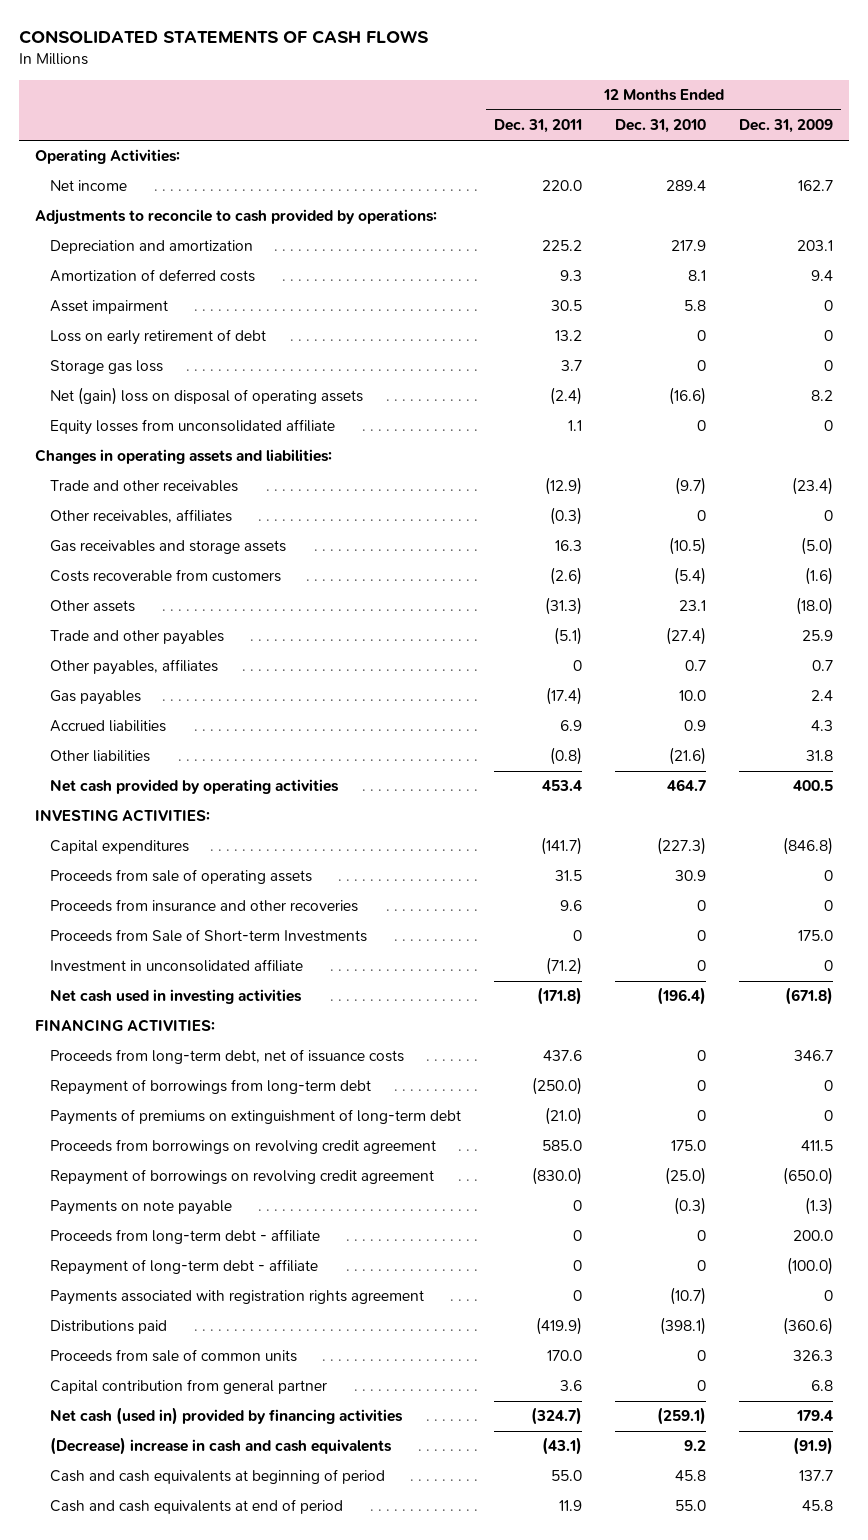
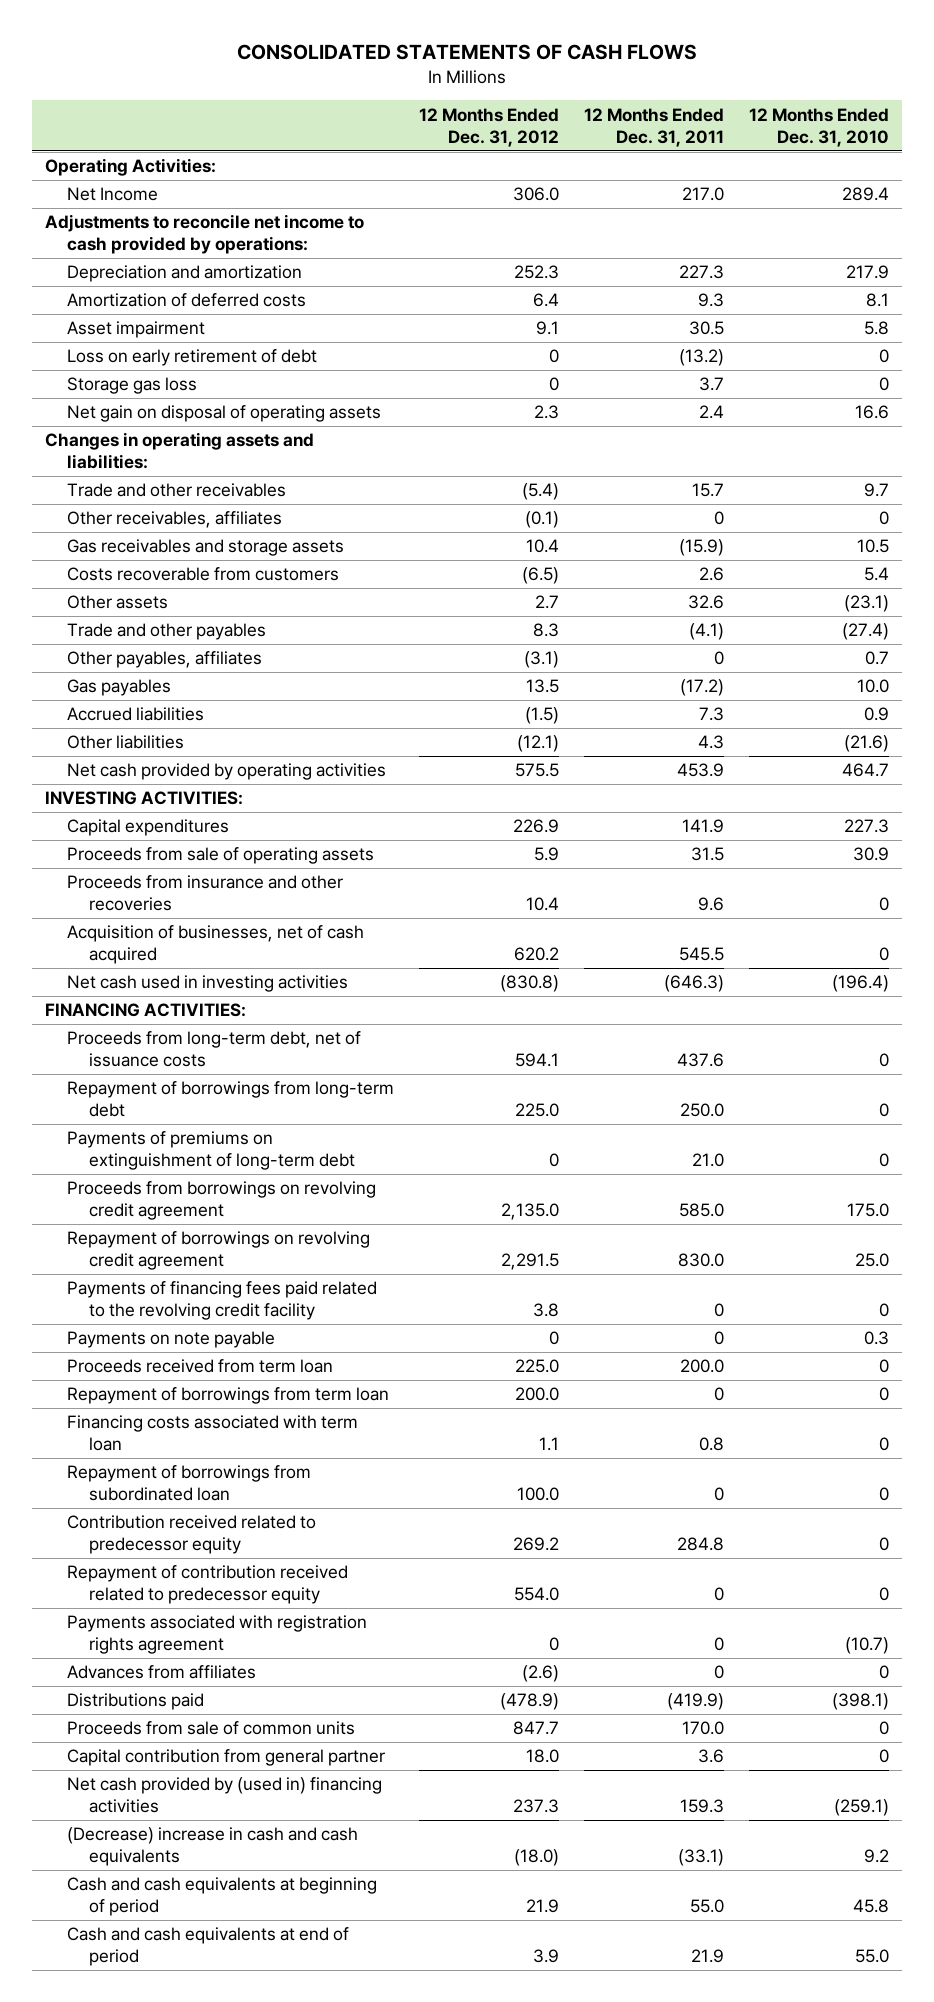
- | 12 Months Ended Dec. 31, 2011 | 12 Months Ended Dec. 31, 2010 | 12 Months Ended Dec. 31, 2009
+ | 12 Months Ended Dec. 31, 2012 | 12 Months Ended Dec. 31, 2011 | 12 Months Ended Dec. 31, 2010
- Net income | 220.0 | 289.4 | 162.7
- Adjustments to reconcile to cash provided by operations:
- Depreciation and amortization | 225.2 | 217.9 | 203.1
+ Net Income | 306.0 | 217.0 | 289.4
+ Adjustments to reconcile net income to cash provided by operations:
+ Depreciation and amortization | 252.3 | 227.3 | 217.9
- Loss on early retirement of debt | 13.2 | 0 | 0
+ Loss on early retirement of debt | 0 | (13.2) | 0
- Net (gain) loss on disposal of operating assets | (2.4) | (16.6) | 8.2
- Equity losses from unconsolidated affiliate | 1.1 | 0 | 0
+ Net gain on disposal of operating assets | 2.3 | 2.4 | 16.6
- Trade and other receivables | (12.9) | (9.7) | (23.4)
- Other receivables, affiliates | (0.3) | 0 | 0
- Gas receivables and storage assets | 16.3 | (10.5) | (5.0)
- Costs recoverable from customers | (2.6) | (5.4) | (1.6)
- Other assets | (31.3) | 23.1 | (18.0)
- Trade and other payables | (5.1) | (27.4) | 25.9
+ Trade and other receivables | (5.4) | 15.7 | 9.7
+ Other receivables, affiliates | (0.1) | 0 | 0
+ Gas receivables and storage assets | 10.4 | (15.9) | 10.5
+ Costs recoverable from customers | (6.5) | 2.6 | 5.4
+ Other assets | 2.7 | 32.6 | (23.1)
+ Trade and other payables | 8.3 | (4.1) | (27.4)
- Gas payables | (17.4) | 10.0 | 2.4
- Accrued liabilities | 6.9 | 0.9 | 4.3
- Other liabilities | (0.8) | (21.6) | 31.8
- Net cash provided by operating activities | 453.4 | 464.7 | 400.5
+ Gas payables | 13.5 | (17.2) | 10.0
+ Accrued liabilities | (1.5) | 7.3 | 0.9
+ Other liabilities | (12.1) | 4.3 | (21.6)
+ Net cash provided by operating activities | 575.5 | 453.9 | 464.7
- Capital expenditures | (141.7) | (227.3) | (846.8)
+ Capital expenditures | 226.9 | 141.9 | 227.3
- Proceeds from Sale of Short-term Investments | 0 | 0 | 175.0
- Investment in unconsolidated affiliate | (71.2) | 0 | 0
- Net cash used in investing activities | (171.8) | (196.4) | (671.8)
+ Acquisition of businesses, net of cash acquired | 620.2 | 545.5 | 0
+ Net cash used in investing activities | (830.8) | (646.3) | (196.4)
- Repayment of borrowings from long-term debt | (250.0) | 0 | 0
- Payments of premiums on extinguishment of long-term debt | (21.0) | 0 | 0
+ Repayment of borrowings from long-term debt | 225.0 | 250.0 | 0
+ Payments of premiums on extinguishment of long-term debt | 0 | 21.0 | 0
- Repayment of borrowings on revolving credit agreement | (830.0) | (25.0) | (650.0)
- Payments on note payable | 0 | (0.3) | (1.3)
- Proceeds from long-term debt - affiliate | 0 | 0 | 200.0
- Repayment of long-term debt - affiliate | 0 | 0 | (100.0)
+ Repayment of borrowings on revolving credit agreement | 2,291.5 | 830.0 | 25.0
+ Payments of financing fees paid related to the revolving credit facility | 3.8 | 0 | 0
+ Payments on note payable | 0 | 0 | 0.3
+ Proceeds received from term loan | 225.0 | 200.0 | 0
+ Repayment of borrowings from term loan | 200.0 | 0 | 0
+ Financing costs associated with term loan | 1.1 | 0.8 | 0
+ Repayment of borrowings from subordinated loan | 100.0 | 0 | 0
+ Contribution received related to predecessor equity | 269.2 | 284.8 | 0
+ Repayment of contribution received related to predecessor equity | 554.0 | 0 | 0
+ Advances from affiliates | (2.6) | 0 | 0
- Net cash (used in) provided by financing activities | (324.7) | (259.1) | 179.4
- (Decrease) increase in cash and cash equivalents | (43.1) | 9.2 | (91.9)
+ Net cash provided by (used in) financing activities | 237.3 | 159.3 | (259.1)
+ (Decrease) increase in cash and cash equivalents | (18.0) | (33.1) | 9.2
- Cash and cash equivalents at end of period | 11.9 | 55.0 | 45.8
+ Cash and cash equivalents at end of period | 3.9 | 21.9 | 55.0

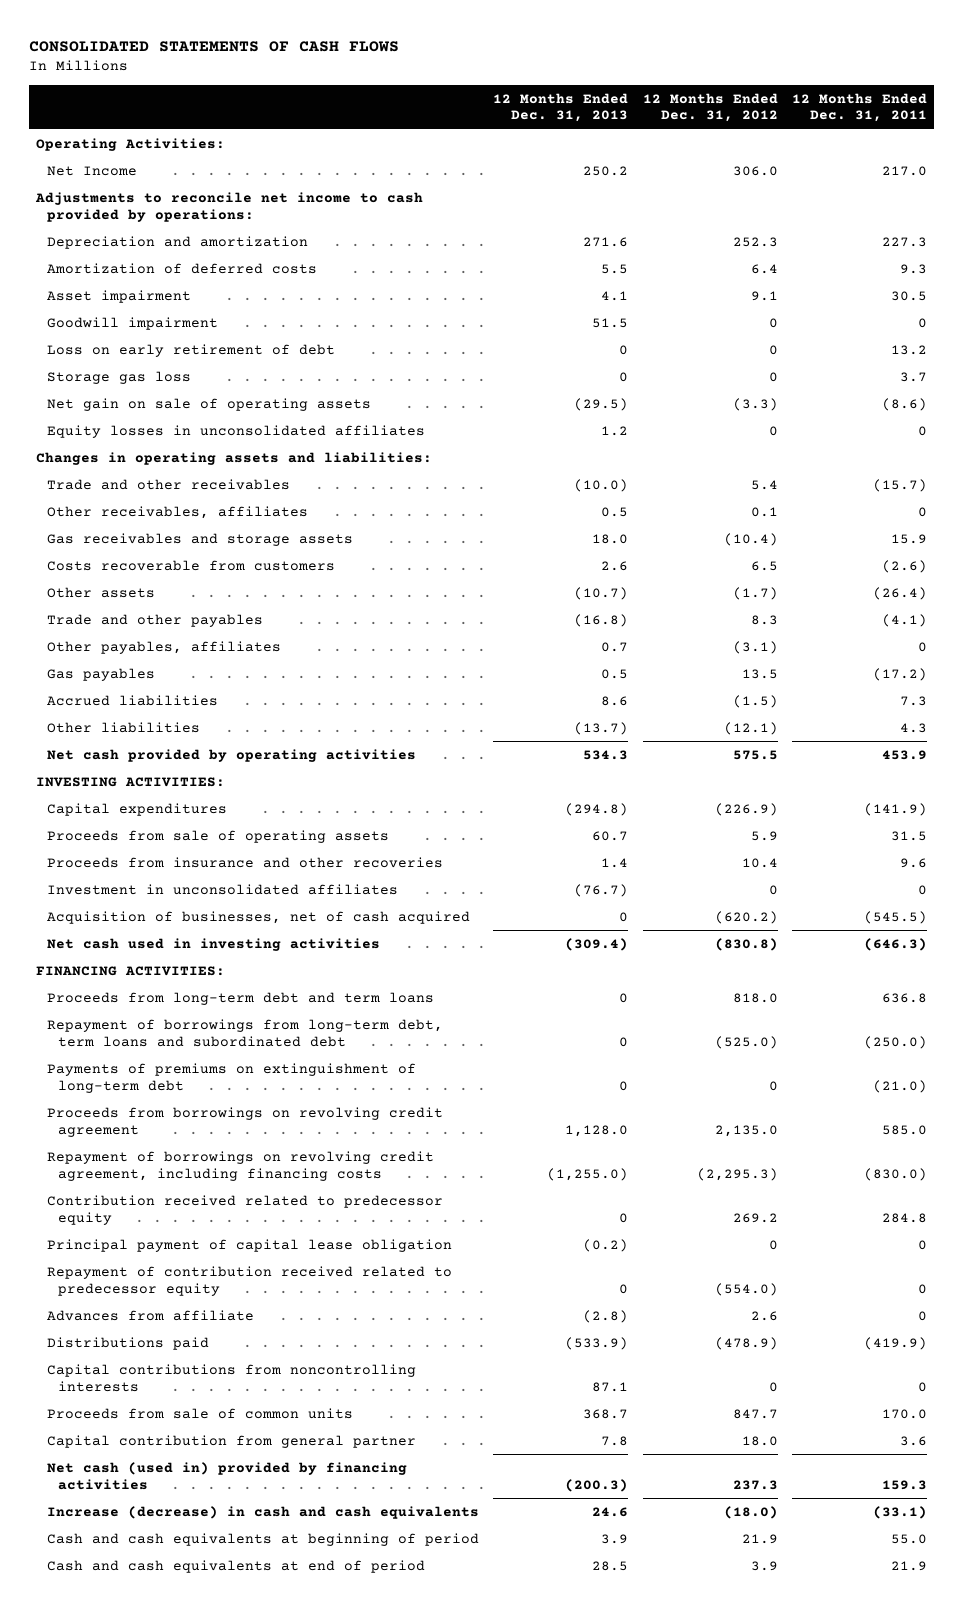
- | 12 Months Ended Dec. 31, 2012 | 12 Months Ended Dec. 31, 2011 | 12 Months Ended Dec. 31, 2010
+ | 12 Months Ended Dec. 31, 2013 | 12 Months Ended Dec. 31, 2012 | 12 Months Ended Dec. 31, 2011
- Loss on early retirement of debt | 0 | (13.2) | 0
+ Goodwill impairment | 51.5 | 0 | 0
+ Loss on early retirement of debt | 0 | 0 | 13.2
- Net gain on disposal of operating assets | 2.3 | 2.4 | 16.6
+ Net gain on sale of operating assets | (29.5) | (3.3) | (8.6)
+ Equity losses in unconsolidated affiliates | 1.2 | 0 | 0
- Trade and other receivables | (5.4) | 15.7 | 9.7
- Other receivables, affiliates | (0.1) | 0 | 0
- Gas receivables and storage assets | 10.4 | (15.9) | 10.5
- Costs recoverable from customers | (6.5) | 2.6 | 5.4
- Other assets | 2.7 | 32.6 | (23.1)
+ Trade and other receivables | (10.0) | 5.4 | (15.7)
+ Other receivables, affiliates | 0.5 | 0.1 | 0
+ Gas receivables and storage assets | 18.0 | (10.4) | 15.9
+ Costs recoverable from customers | 2.6 | 6.5 | (2.6)
+ Other assets | (10.7) | (1.7) | (26.4)
- Capital expenditures | 226.9 | 141.9 | 227.3
+ Capital expenditures | (294.8) | (226.9) | (141.9)
- Acquisition of businesses, net of cash acquired | 620.2 | 545.5 | 0
+ Investment in unconsolidated affiliates | (76.7) | 0 | 0
+ Acquisition of businesses, net of cash acquired | 0 | (620.2) | (545.5)
- Proceeds from long-term debt, net of issuance costs | 594.1 | 437.6 | 0
- Repayment of borrowings from long-term debt | 225.0 | 250.0 | 0
- Payments of premiums on extinguishment of long-term debt | 0 | 21.0 | 0
+ Proceeds from long-term debt and term loans | 0 | 818.0 | 636.8
+ Repayment of borrowings from long-term debt, term loans and subordinated debt | 0 | (525.0) | (250.0)
+ Payments of premiums on extinguishment of long-term debt | 0 | 0 | (21.0)
- Repayment of borrowings on revolving credit agreement | 2,291.5 | 830.0 | 25.0
- Payments of financing fees paid related to the revolving credit facility | 3.8 | 0 | 0
- Payments on note payable | 0 | 0 | 0.3
- Proceeds received from term loan | 225.0 | 200.0 | 0
- Repayment of borrowings from term loan | 200.0 | 0 | 0
- Financing costs associated with term loan | 1.1 | 0.8 | 0
- Repayment of borrowings from subordinated loan | 100.0 | 0 | 0
+ Repayment of borrowings on revolving credit agreement, including financing costs | (1,255.0) | (2,295.3) | (830.0)
- Repayment of contribution received related to predecessor equity | 554.0 | 0 | 0
- Payments associated with registration rights agreement | 0 | 0 | (10.7)
- Advances from affiliates | (2.6) | 0 | 0
+ Principal payment of capital lease obligation | (0.2) | 0 | 0
+ Repayment of contribution received related to predecessor equity | 0 | (554.0) | 0
+ Advances from affiliate | (2.8) | 2.6 | 0
+ Capital contributions from noncontrolling interests | 87.1 | 0 | 0
- Net cash provided by (used in) financing activities | 237.3 | 159.3 | (259.1)
- (Decrease) increase in cash and cash equivalents | (18.0) | (33.1) | 9.2
+ Net cash (used in) provided by financing activities | (200.3) | 237.3 | 159.3
+ Increase (decrease) in cash and cash equivalents | 24.6 | (18.0) | (33.1)

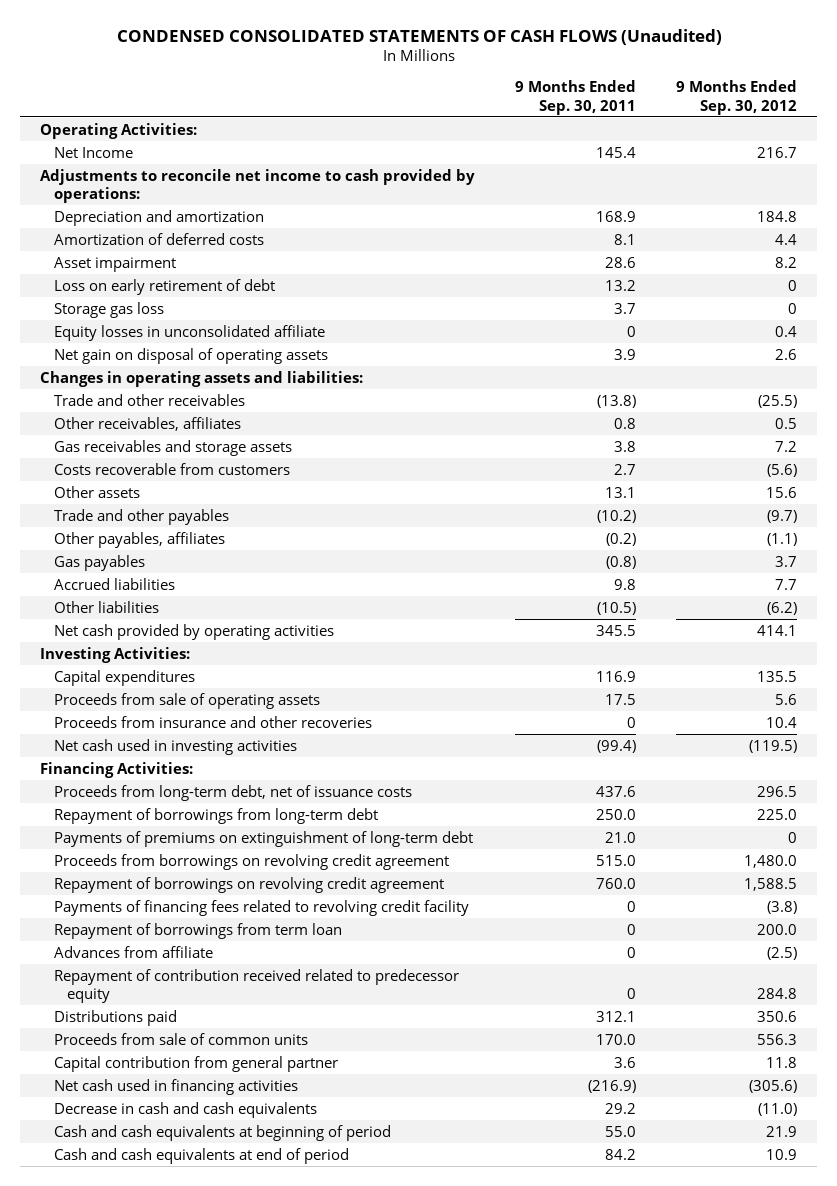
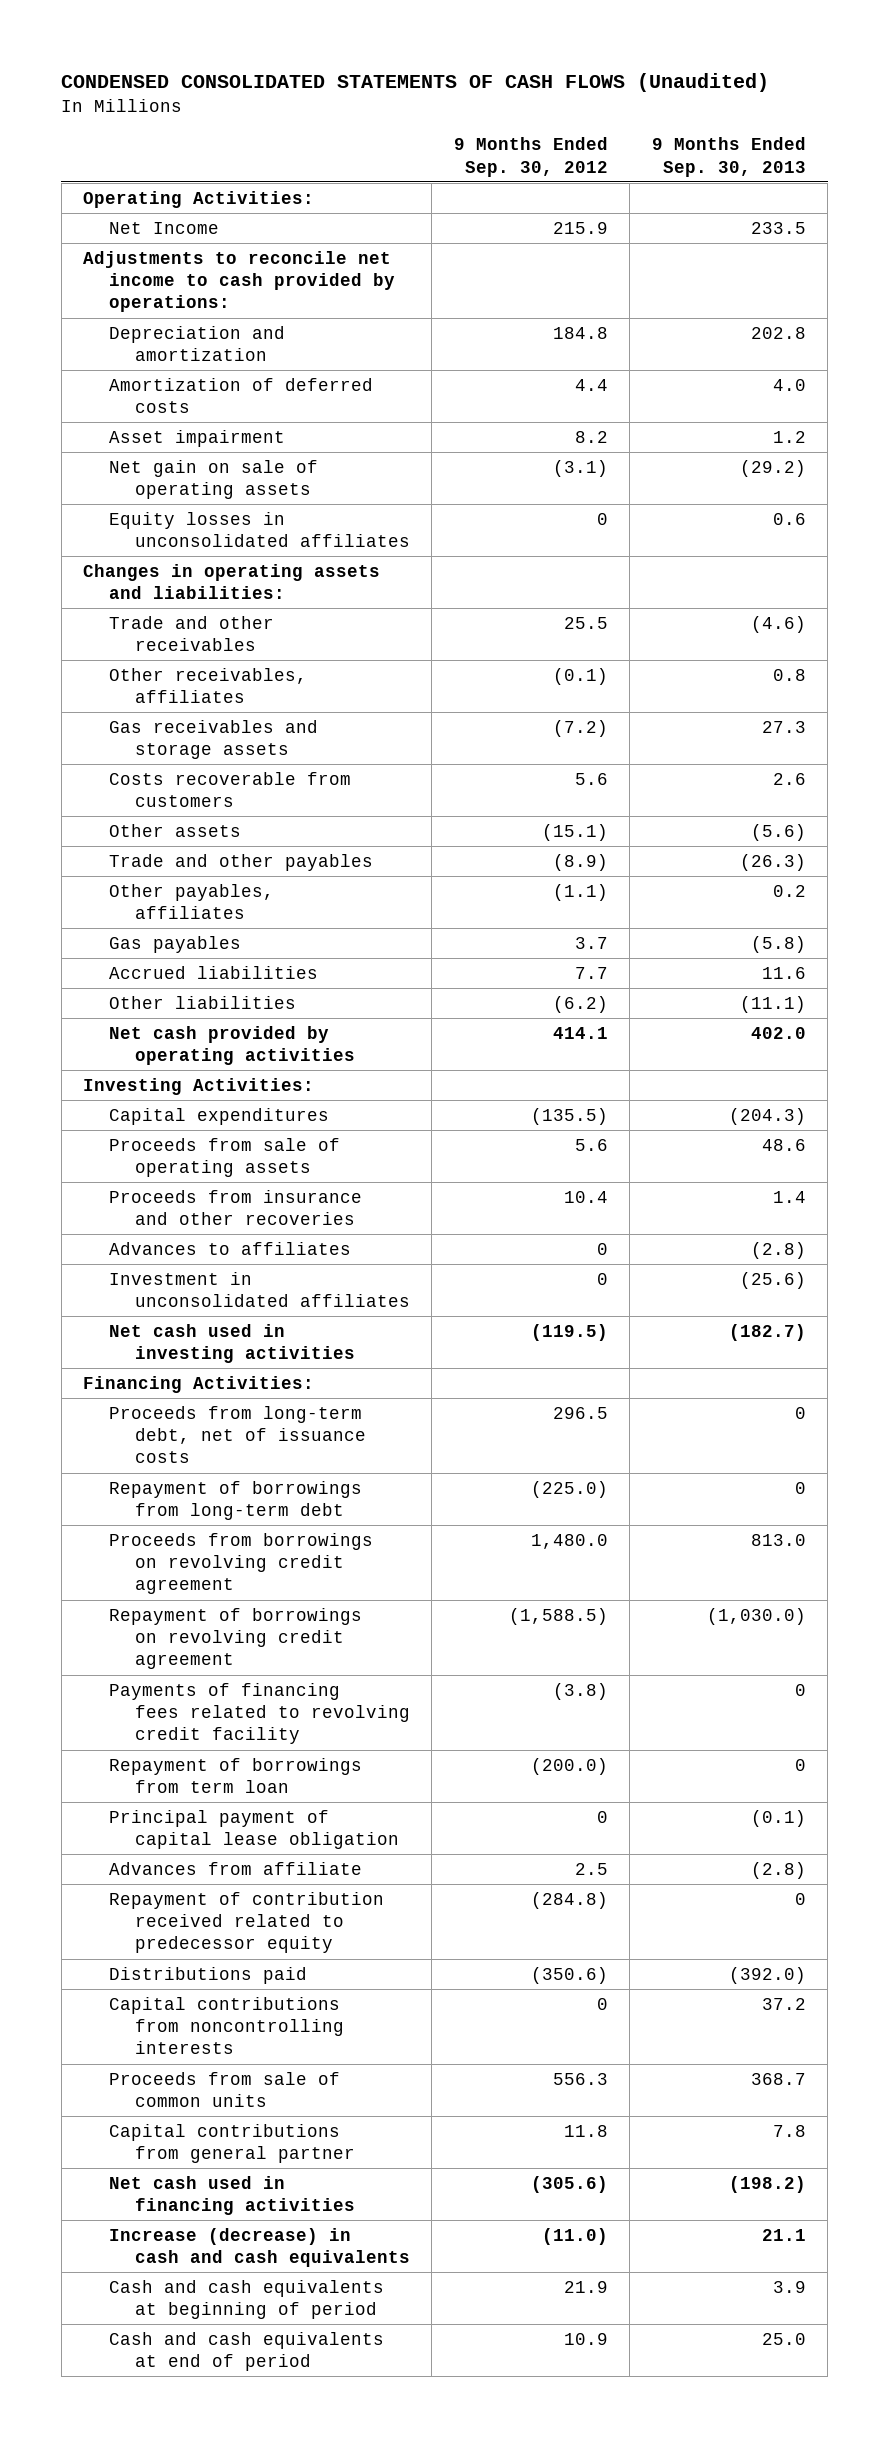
- | 9 Months Ended Sep. 30, 2011 | 9 Months Ended Sep. 30, 2012
+ | 9 Months Ended Sep. 30, 2012 | 9 Months Ended Sep. 30, 2013
- Net Income | 145.4 | 216.7
+ Net Income | 215.9 | 233.5
- Loss on early retirement of debt | 13.2 | 0
- Storage gas loss | 3.7 | 0
- Equity losses in unconsolidated affiliate | 0 | 0.4
- Net gain on disposal of operating assets | 3.9 | 2.6
+ Net gain on sale of operating assets | (3.1) | (29.2)
+ Equity losses in unconsolidated affiliates | 0 | 0.6
- Trade and other receivables | (13.8) | (25.5)
- Other receivables, affiliates | 0.8 | 0.5
- Gas receivables and storage assets | 3.8 | 7.2
- Costs recoverable from customers | 2.7 | (5.6)
- Other assets | 13.1 | 15.6
- Trade and other payables | (10.2) | (9.7)
+ Trade and other receivables | 25.5 | (4.6)
+ Other receivables, affiliates | (0.1) | 0.8
+ Gas receivables and storage assets | (7.2) | 27.3
+ Costs recoverable from customers | 5.6 | 2.6
+ Other assets | (15.1) | (5.6)
+ Trade and other payables | (8.9) | (26.3)
- Capital expenditures | 116.9 | 135.5
+ Capital expenditures | (135.5) | (204.3)
+ Advances to affiliates | 0 | (2.8)
+ Investment in unconsolidated affiliates | 0 | (25.6)
- Repayment of borrowings from long-term debt | 250.0 | 225.0
- Payments of premiums on extinguishment of long-term debt | 21.0 | 0
+ Repayment of borrowings from long-term debt | (225.0) | 0
- Repayment of borrowings on revolving credit agreement | 760.0 | 1,588.5
+ Repayment of borrowings on revolving credit agreement | (1,588.5) | (1,030.0)
- Repayment of borrowings from term loan | 0 | 200.0
- Advances from affiliate | 0 | (2.5)
- Repayment of contribution received related to predecessor equity | 0 | 284.8
- Distributions paid | 312.1 | 350.6
+ Repayment of borrowings from term loan | (200.0) | 0
+ Principal payment of capital lease obligation | 0 | (0.1)
+ Advances from affiliate | 2.5 | (2.8)
+ Repayment of contribution received related to predecessor equity | (284.8) | 0
+ Distributions paid | (350.6) | (392.0)
+ Capital contributions from noncontrolling interests | 0 | 37.2
- Capital contribution from general partner | 3.6 | 11.8
+ Capital contributions from general partner | 11.8 | 7.8
- Decrease in cash and cash equivalents | 29.2 | (11.0)
+ Increase (decrease) in cash and cash equivalents | (11.0) | 21.1

